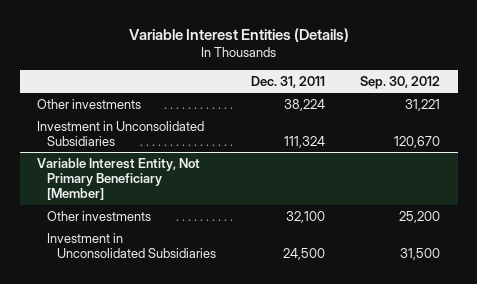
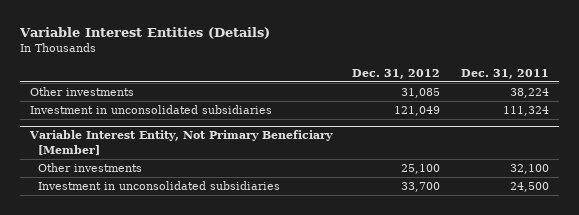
- | Dec. 31, 2011 | Sep. 30, 2012
+ | Dec. 31, 2012 | Dec. 31, 2011
- Investment in Unconsolidated Subsidiaries | 111,324 | 120,670
+ Investment in unconsolidated subsidiaries | 121,049 | 111,324
@ Variable Interest Entity, Not Primary Beneficiary [Member]
- Investment in Unconsolidated Subsidiaries | 24,500 | 31,500
+ Investment in unconsolidated subsidiaries | 33,700 | 24,500

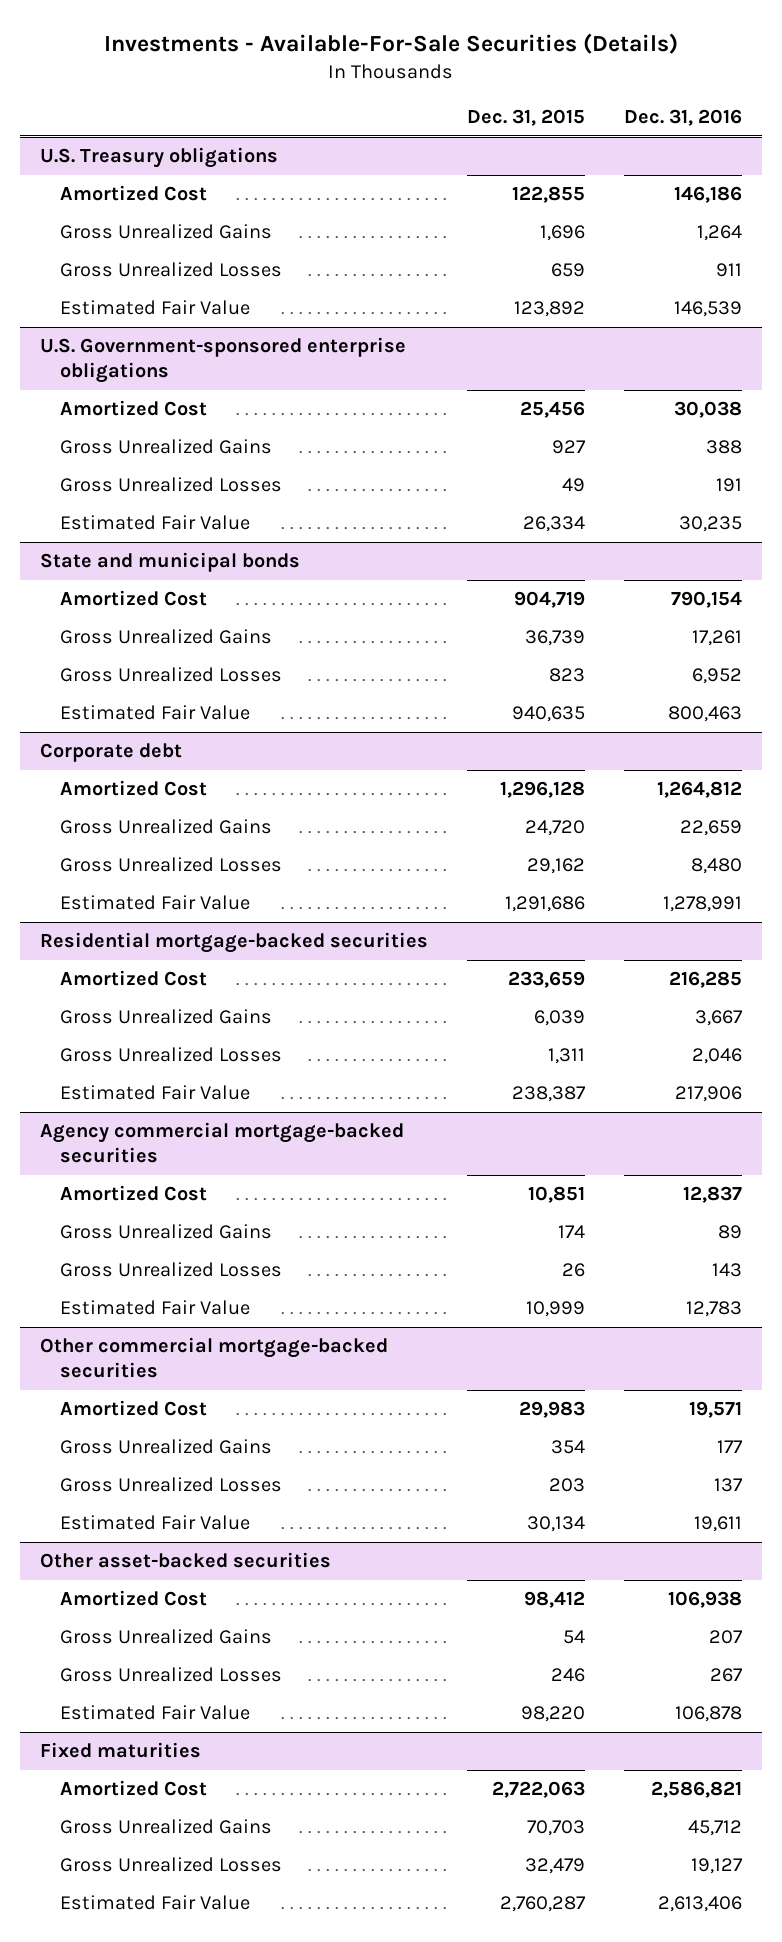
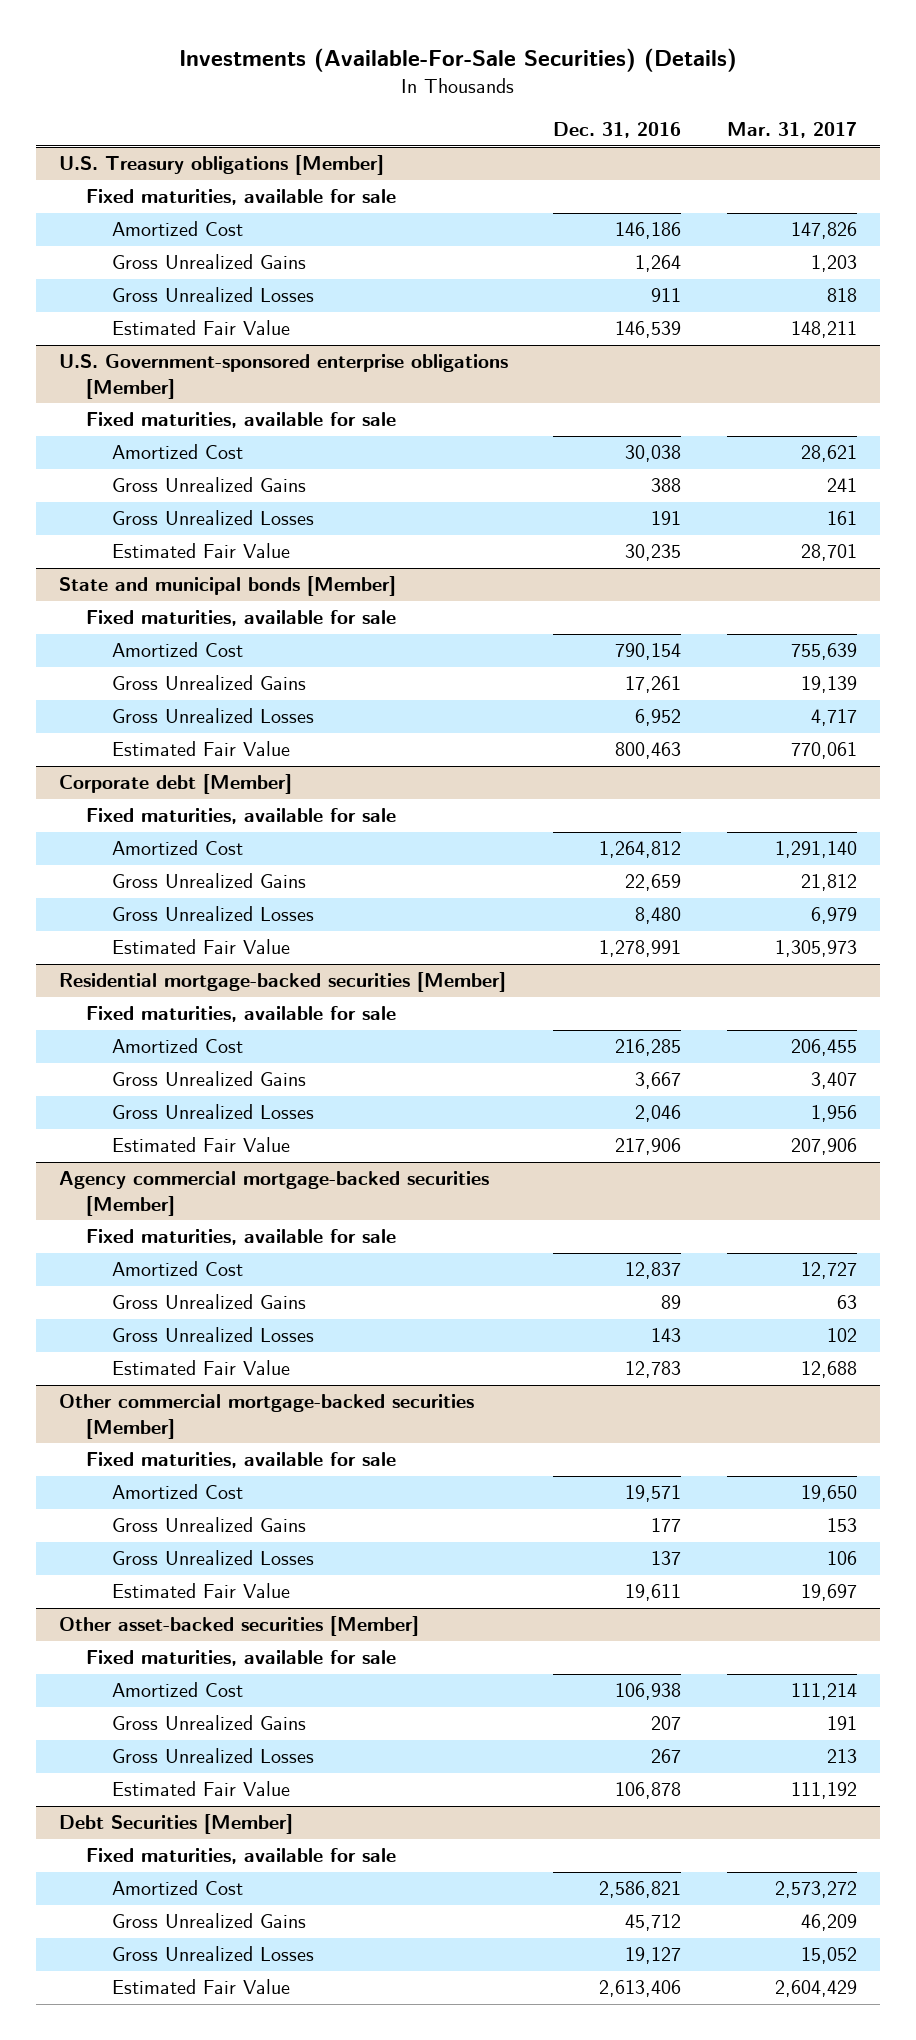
- Investments - Available-For-Sale Securities (Details)
+ Investments (Available-For-Sale Securities) (Details)
- | Dec. 31, 2015 | Dec. 31, 2016
+ | Dec. 31, 2016 | Mar. 31, 2017
- U.S. Treasury obligations
+ U.S. Treasury obligations [Member]
+ Fixed maturities, available for sale
- U.S. Government-sponsored enterprise obligations
+ U.S. Government-sponsored enterprise obligations [Member]
+ Fixed maturities, available for sale
- State and municipal bonds
+ State and municipal bonds [Member]
+ Fixed maturities, available for sale
- Corporate debt
+ Corporate debt [Member]
+ Fixed maturities, available for sale
- Residential mortgage-backed securities
+ Residential mortgage-backed securities [Member]
+ Fixed maturities, available for sale
- Agency commercial mortgage-backed securities
+ Agency commercial mortgage-backed securities [Member]
+ Fixed maturities, available for sale
- Other commercial mortgage-backed securities
+ Other commercial mortgage-backed securities [Member]
+ Fixed maturities, available for sale
- Other asset-backed securities
+ Other asset-backed securities [Member]
+ Fixed maturities, available for sale
- Fixed maturities
+ Debt Securities [Member]
+ Fixed maturities, available for sale

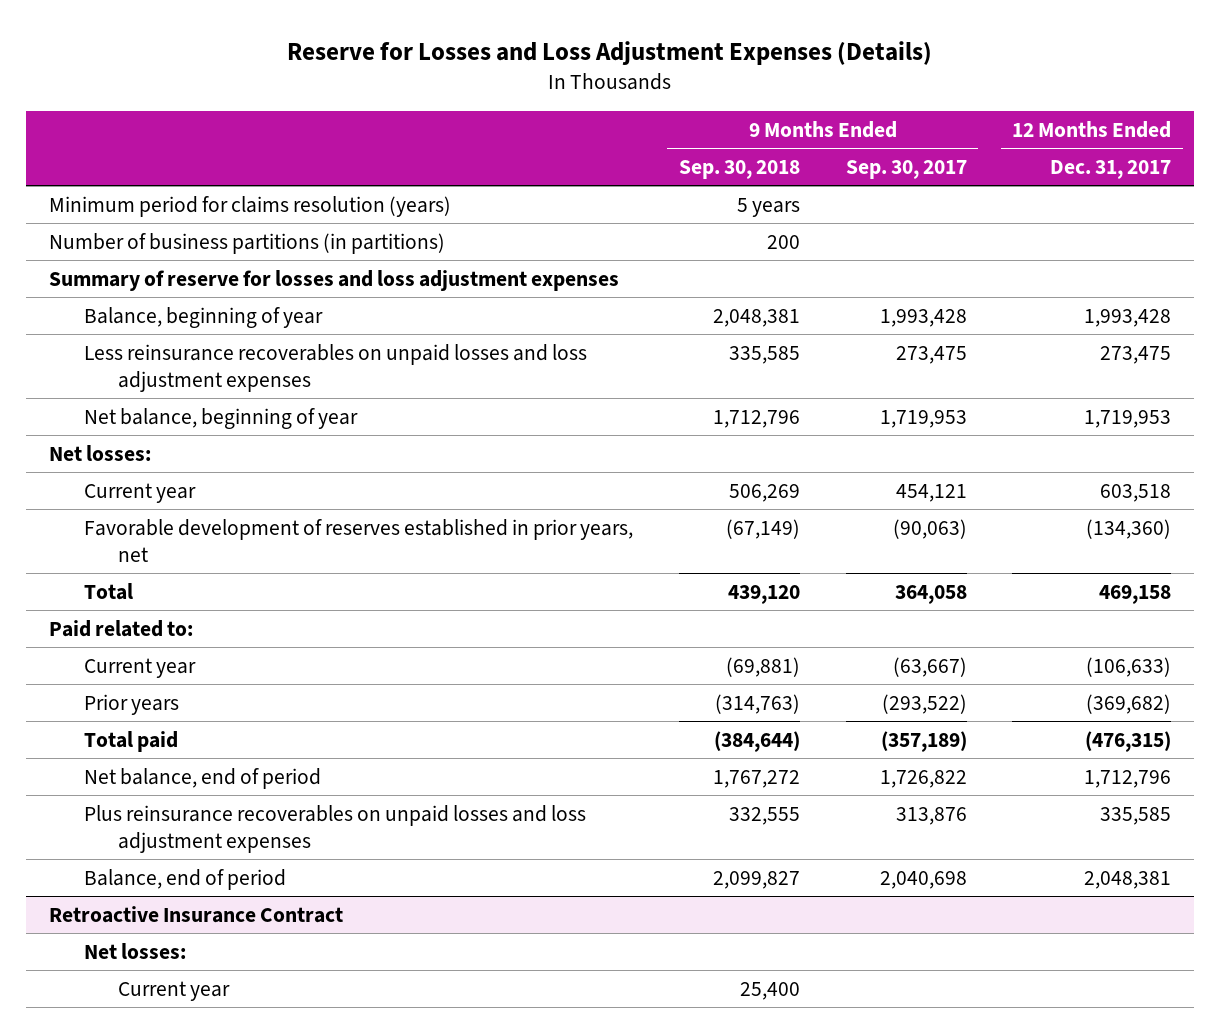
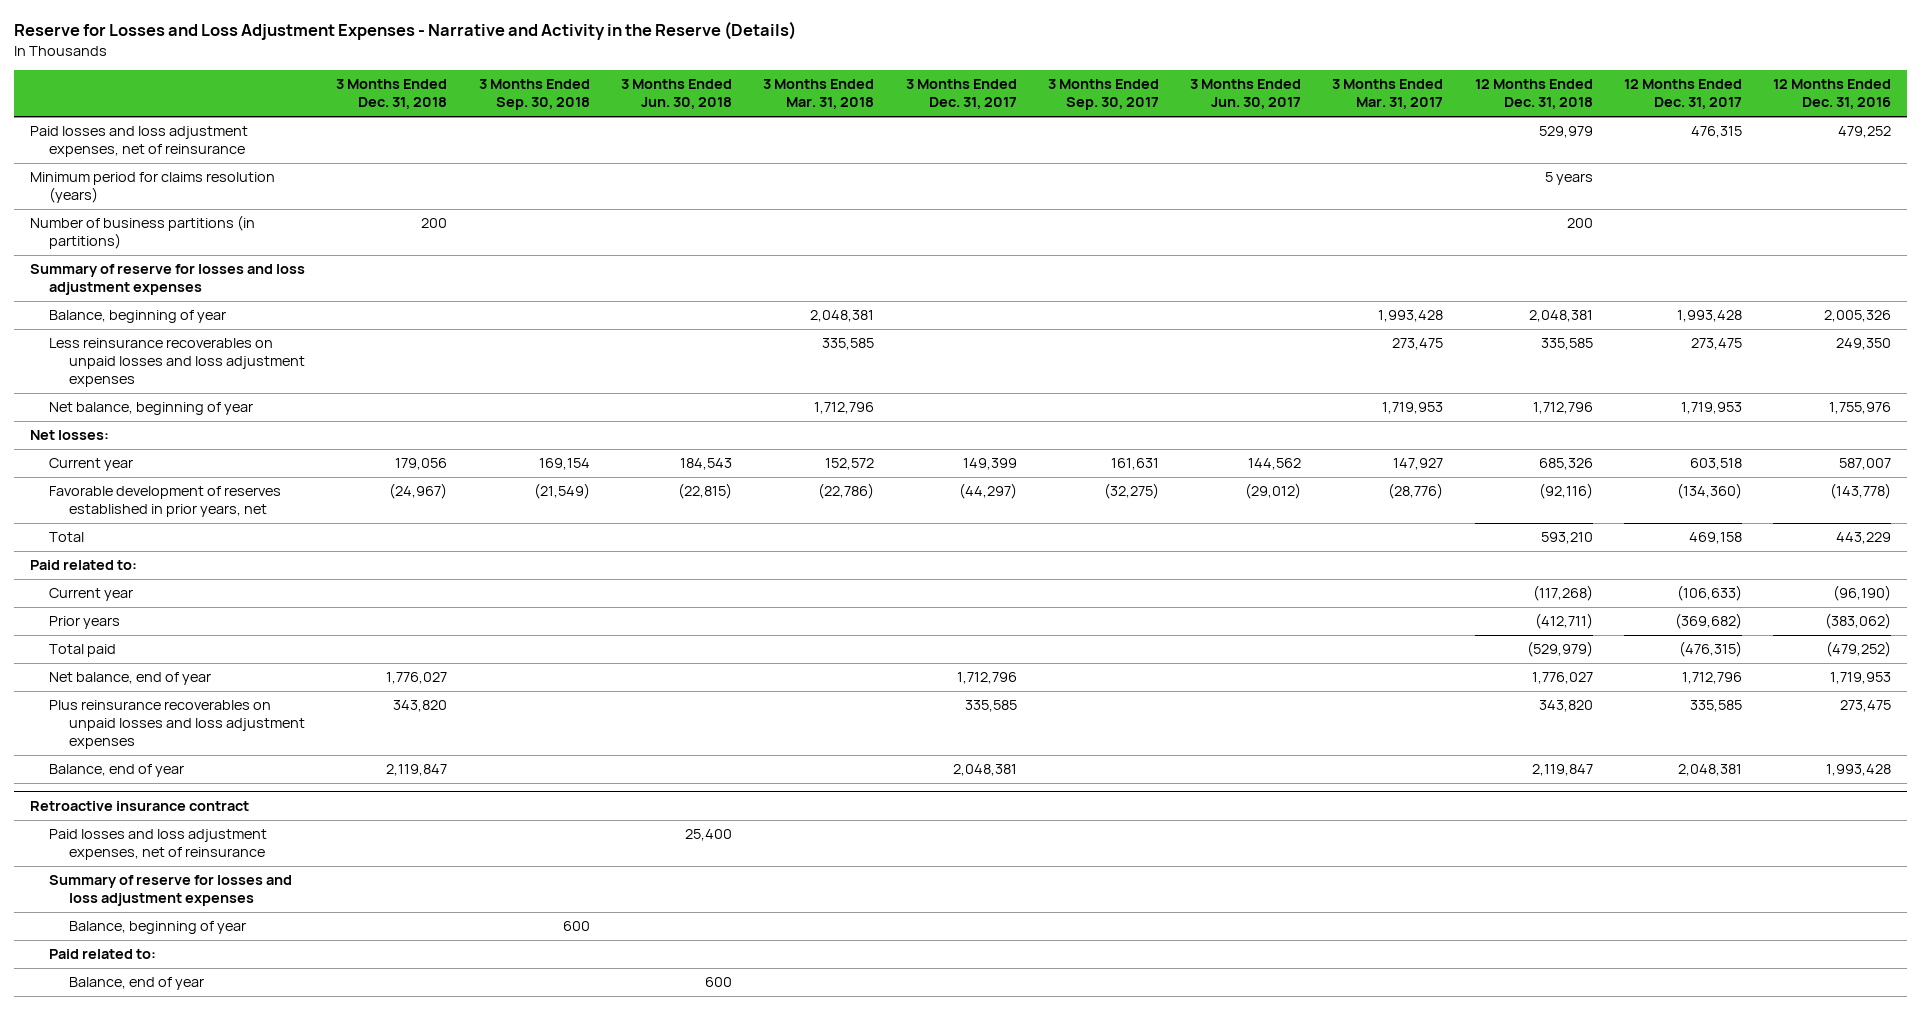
- Reserve for Losses and Loss Adjustment Expenses (Details)
+ Reserve for Losses and Loss Adjustment Expenses - Narrative and Activity in the Reserve (Details)
- | 9 Months Ended Sep. 30, 2018 | 9 Months Ended Sep. 30, 2017 | 12 Months Ended Dec. 31, 2017
+ | 3 Months Ended Dec. 31, 2018 | 3 Months Ended Sep. 30, 2018 | 3 Months Ended Jun. 30, 2018 | 3 Months Ended Mar. 31, 2018 | 3 Months Ended Dec. 31, 2017 | 3 Months Ended Sep. 30, 2017 | 3 Months Ended Jun. 30, 2017 | 3 Months Ended Mar. 31, 2017 | 12 Months Ended Dec. 31, 2018 | 12 Months Ended Dec. 31, 2017 | 12 Months Ended Dec. 31, 2016
+ Paid losses and loss adjustment expenses, net of reinsurance | | | | | | | | | 529,979 | 476,315 | 479,252
- Net balance, end of period | 1,767,272 | 1,726,822 | 1,712,796
+ Net balance, end of year | 1,776,027 | | | | 1,712,796 | | | | 1,776,027 | 1,712,796 | 1,719,953
- Balance, end of period | 2,099,827 | 2,040,698 | 2,048,381
- Retroactive Insurance Contract
- Net losses:
- Current year | 25,400 | |
+ Balance, end of year | 2,119,847 | | | | 2,048,381 | | | | 2,119,847 | 2,048,381 | 1,993,428
+ Retroactive insurance contract
+ Paid losses and loss adjustment expenses, net of reinsurance | | | 25,400 | | | | | | | |
+ Summary of reserve for losses and loss adjustment expenses
+ Balance, beginning of year | | 600 | | | | | | | | |
+ Paid related to:
+ Balance, end of year | | | 600 | | | | | | | |

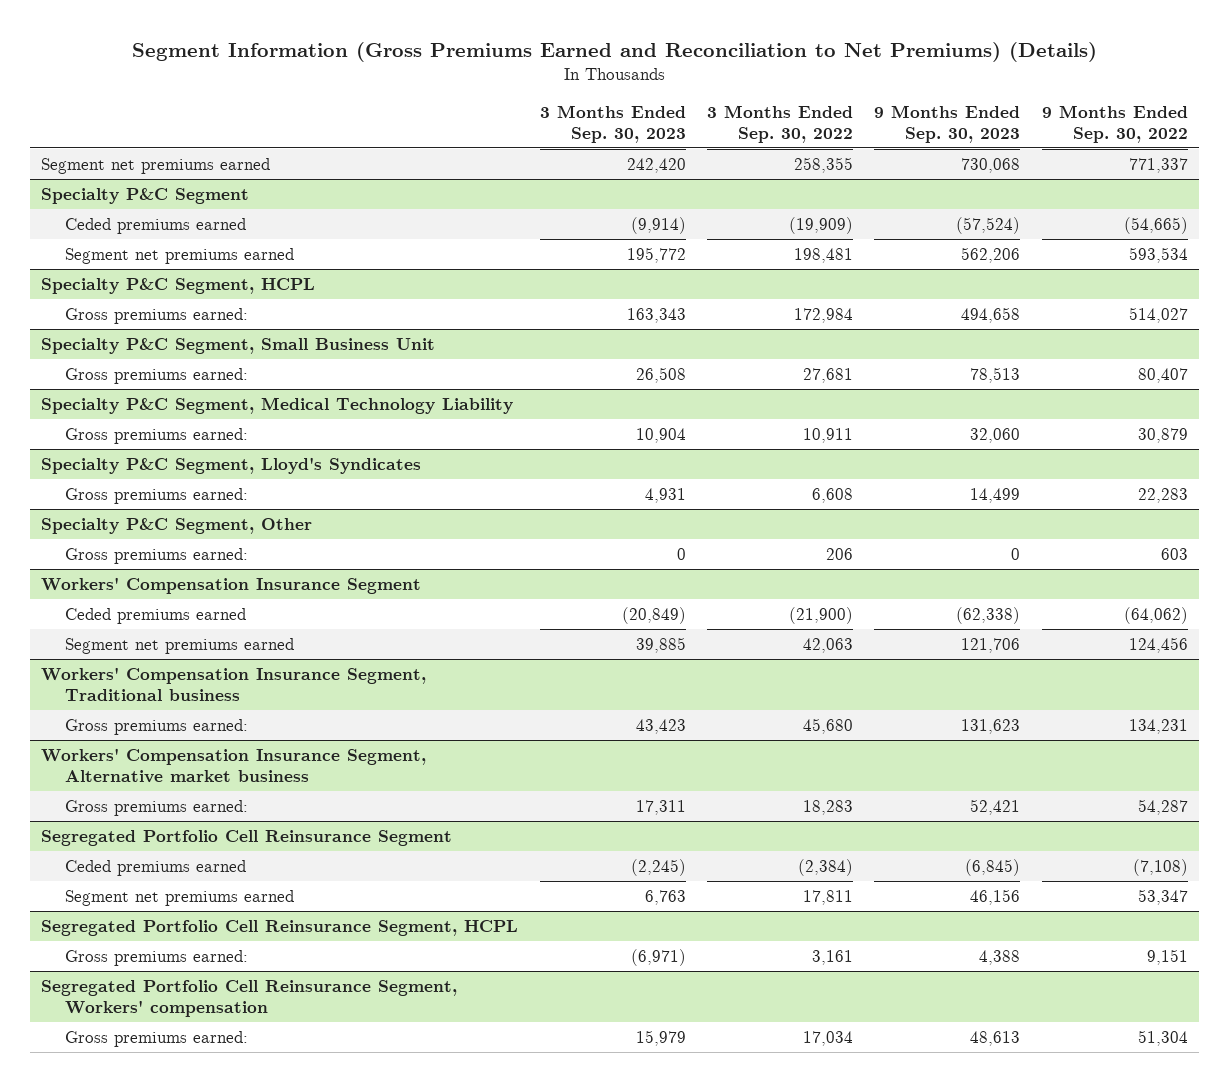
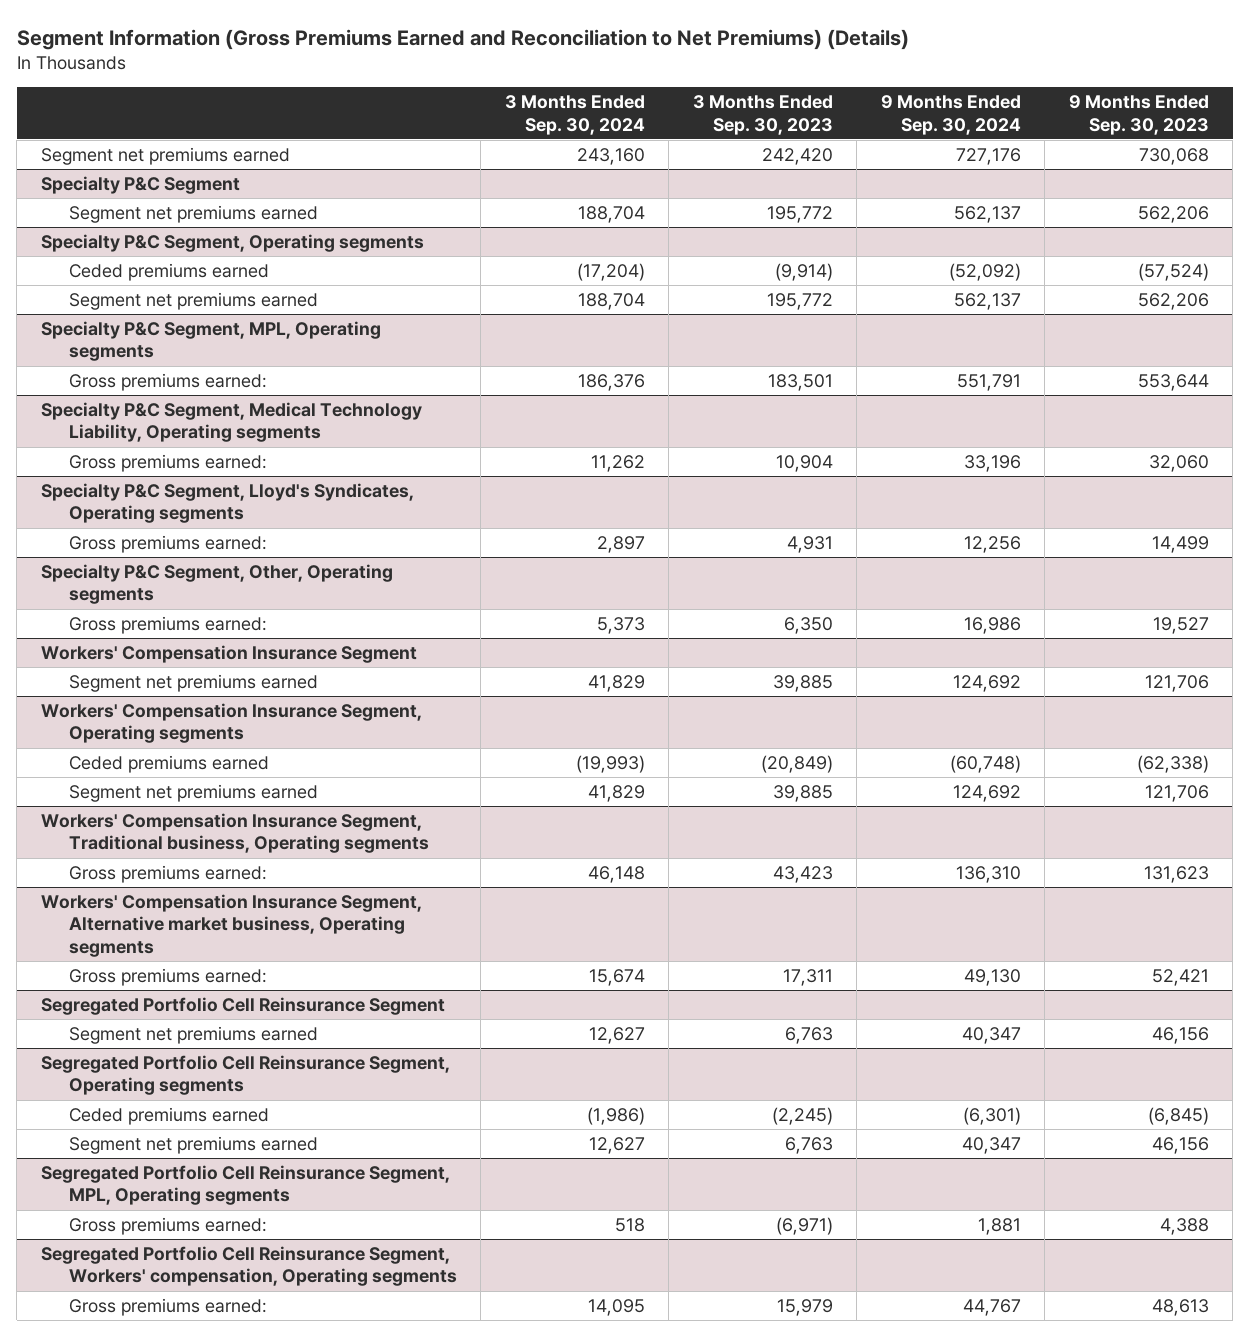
- | 3 Months Ended Sep. 30, 2023 | 3 Months Ended Sep. 30, 2022 | 9 Months Ended Sep. 30, 2023 | 9 Months Ended Sep. 30, 2022
+ | 3 Months Ended Sep. 30, 2024 | 3 Months Ended Sep. 30, 2023 | 9 Months Ended Sep. 30, 2024 | 9 Months Ended Sep. 30, 2023
@ Specialty P&C Segment
+ Segment net premiums earned | 188,704 | 195,772 | 562,137 | 562,206
+ Specialty P&C Segment, Operating segments
- Specialty P&C Segment, HCPL
- Gross premiums earned: | 163,343 | 172,984 | 494,658 | 514,027
- Specialty P&C Segment, Small Business Unit
- Gross premiums earned: | 26,508 | 27,681 | 78,513 | 80,407
- Specialty P&C Segment, Medical Technology Liability
+ Specialty P&C Segment, MPL, Operating segments
+ Gross premiums earned: | 186,376 | 183,501 | 551,791 | 553,644
+ Specialty P&C Segment, Medical Technology Liability, Operating segments
- Specialty P&C Segment, Lloyd's Syndicates
+ Specialty P&C Segment, Lloyd's Syndicates, Operating segments
- Specialty P&C Segment, Other
- Gross premiums earned: | 0 | 206 | 0 | 603
+ Specialty P&C Segment, Other, Operating segments
+ Gross premiums earned: | 5,373 | 6,350 | 16,986 | 19,527
@ Workers' Compensation Insurance Segment
+ Segment net premiums earned | 41,829 | 39,885 | 124,692 | 121,706
+ Workers' Compensation Insurance Segment, Operating segments
- Workers' Compensation Insurance Segment, Traditional business
+ Workers' Compensation Insurance Segment, Traditional business, Operating segments
- Workers' Compensation Insurance Segment, Alternative market business
+ Workers' Compensation Insurance Segment, Alternative market business, Operating segments
@ Segregated Portfolio Cell Reinsurance Segment
+ Segment net premiums earned | 12,627 | 6,763 | 40,347 | 46,156
+ Segregated Portfolio Cell Reinsurance Segment, Operating segments
- Segregated Portfolio Cell Reinsurance Segment, HCPL
+ Segregated Portfolio Cell Reinsurance Segment, MPL, Operating segments
- Segregated Portfolio Cell Reinsurance Segment, Workers' compensation
+ Segregated Portfolio Cell Reinsurance Segment, Workers' compensation, Operating segments

